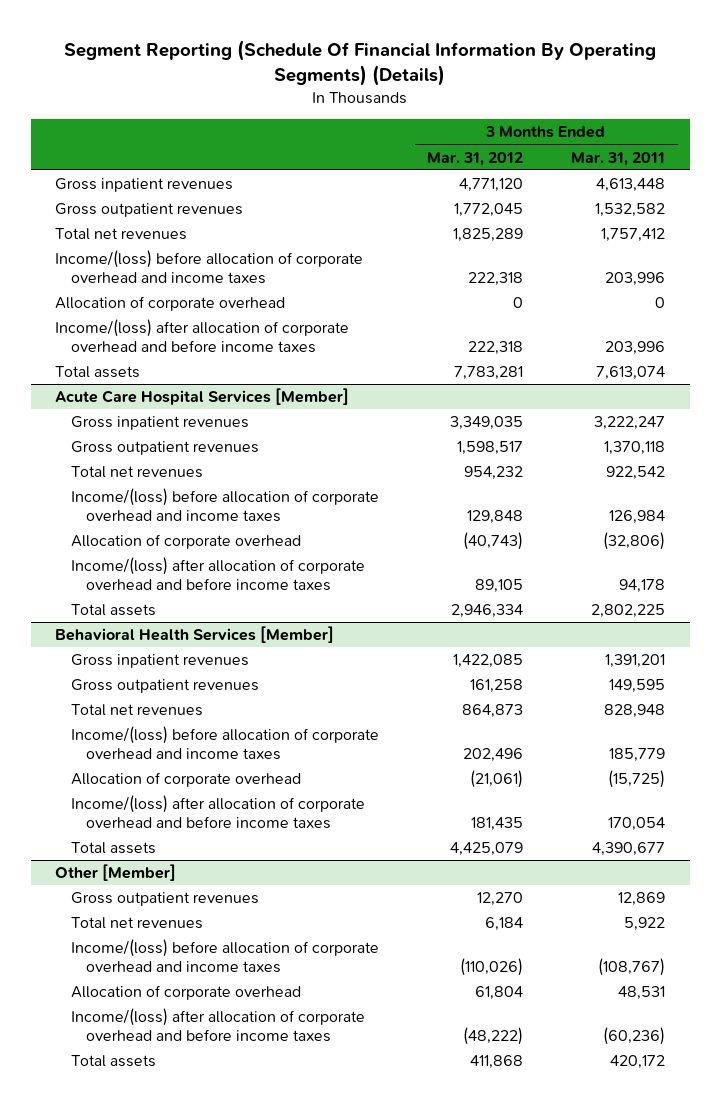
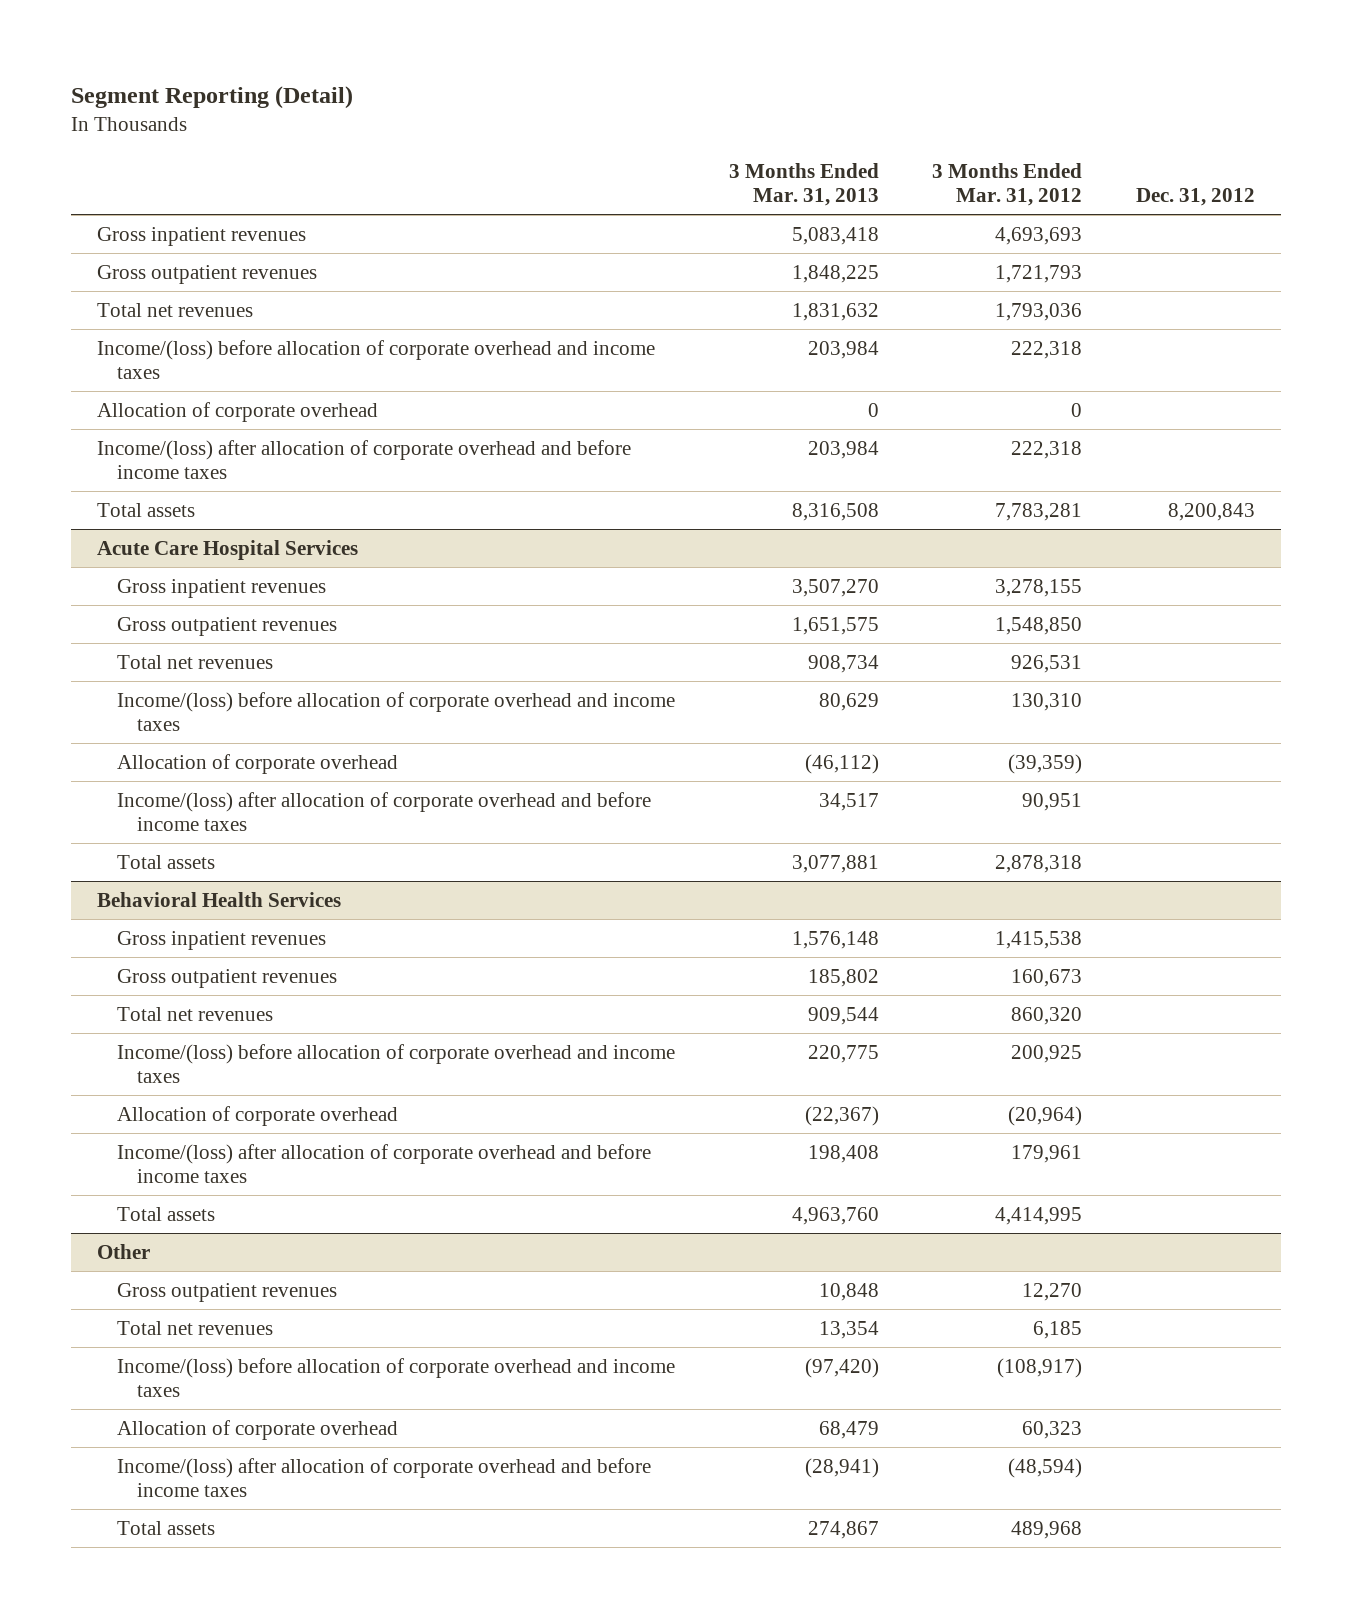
- Segment Reporting (Schedule Of Financial Information By Operating Segments) (Details)
+ Segment Reporting (Detail)
- | 3 Months Ended Mar. 31, 2012 | 3 Months Ended Mar. 31, 2011
+ | 3 Months Ended Mar. 31, 2013 | 3 Months Ended Mar. 31, 2012 | Dec. 31, 2012
- Gross inpatient revenues | 4,771,120 | 4,613,448
- Gross outpatient revenues | 1,772,045 | 1,532,582
- Total net revenues | 1,825,289 | 1,757,412
+ Gross inpatient revenues | 5,083,418 | 4,693,693 |
+ Gross outpatient revenues | 1,848,225 | 1,721,793 |
+ Total net revenues | 1,831,632 | 1,793,036 |
- Acute Care Hospital Services [Member]
- Gross inpatient revenues | 3,349,035 | 3,222,247
- Gross outpatient revenues | 1,598,517 | 1,370,118
- Total net revenues | 954,232 | 922,542
- Income/(loss) before allocation of corporate overhead and income taxes | 129,848 | 126,984
- Allocation of corporate overhead | (40,743) | (32,806)
- Income/(loss) after allocation of corporate overhead and before income taxes | 89,105 | 94,178
- Total assets | 2,946,334 | 2,802,225
- Behavioral Health Services [Member]
- Gross inpatient revenues | 1,422,085 | 1,391,201
- Gross outpatient revenues | 161,258 | 149,595
- Total net revenues | 864,873 | 828,948
- Income/(loss) before allocation of corporate overhead and income taxes | 202,496 | 185,779
- Allocation of corporate overhead | (21,061) | (15,725)
- Income/(loss) after allocation of corporate overhead and before income taxes | 181,435 | 170,054
- Total assets | 4,425,079 | 4,390,677
- Other [Member]
+ Acute Care Hospital Services
+ Gross inpatient revenues | 3,507,270 | 3,278,155 |
+ Gross outpatient revenues | 1,651,575 | 1,548,850 |
+ Total net revenues | 908,734 | 926,531 |
+ Income/(loss) before allocation of corporate overhead and income taxes | 80,629 | 130,310 |
+ Allocation of corporate overhead | (46,112) | (39,359) |
+ Income/(loss) after allocation of corporate overhead and before income taxes | 34,517 | 90,951 |
+ Total assets | 3,077,881 | 2,878,318 |
+ Behavioral Health Services
+ Gross inpatient revenues | 1,576,148 | 1,415,538 |
+ Gross outpatient revenues | 185,802 | 160,673 |
+ Total net revenues | 909,544 | 860,320 |
+ Income/(loss) before allocation of corporate overhead and income taxes | 220,775 | 200,925 |
+ Allocation of corporate overhead | (22,367) | (20,964) |
+ Income/(loss) after allocation of corporate overhead and before income taxes | 198,408 | 179,961 |
+ Total assets | 4,963,760 | 4,414,995 |
+ Other
- Total net revenues | 6,184 | 5,922
- Income/(loss) before allocation of corporate overhead and income taxes | (110,026) | (108,767)
- Allocation of corporate overhead | 61,804 | 48,531
- Income/(loss) after allocation of corporate overhead and before income taxes | (48,222) | (60,236)
- Total assets | 411,868 | 420,172
+ Total net revenues | 13,354 | 6,185 |
+ Income/(loss) before allocation of corporate overhead and income taxes | (97,420) | (108,917) |
+ Allocation of corporate overhead | 68,479 | 60,323 |
+ Income/(loss) after allocation of corporate overhead and before income taxes | (28,941) | (48,594) |
+ Total assets | 274,867 | 489,968 |

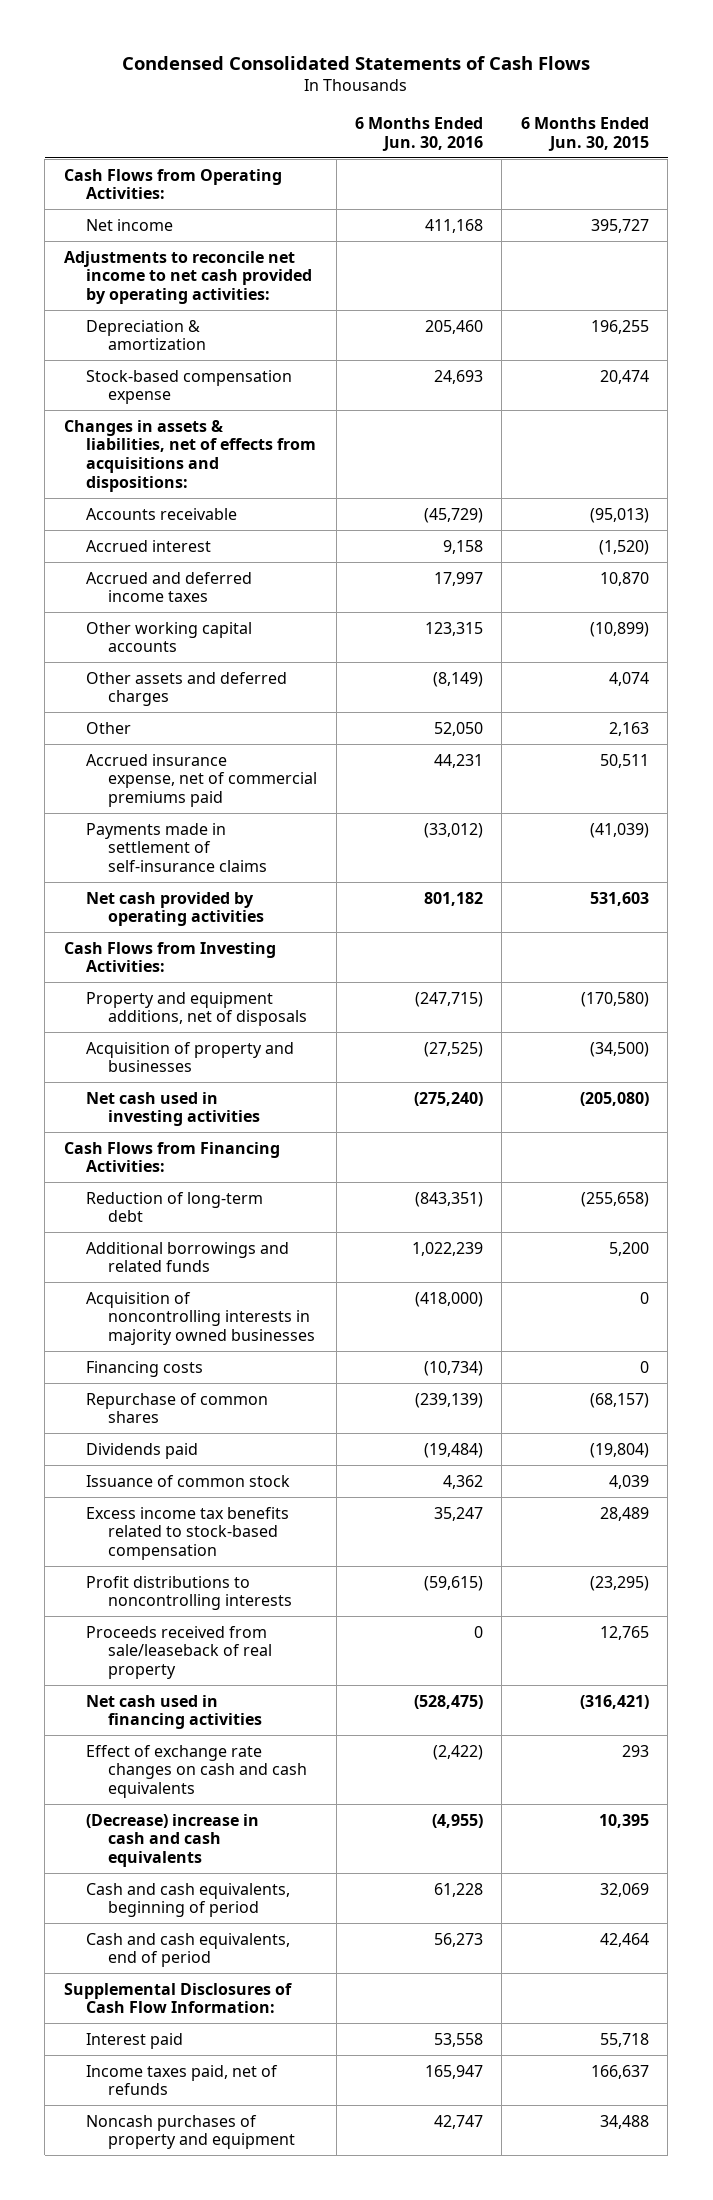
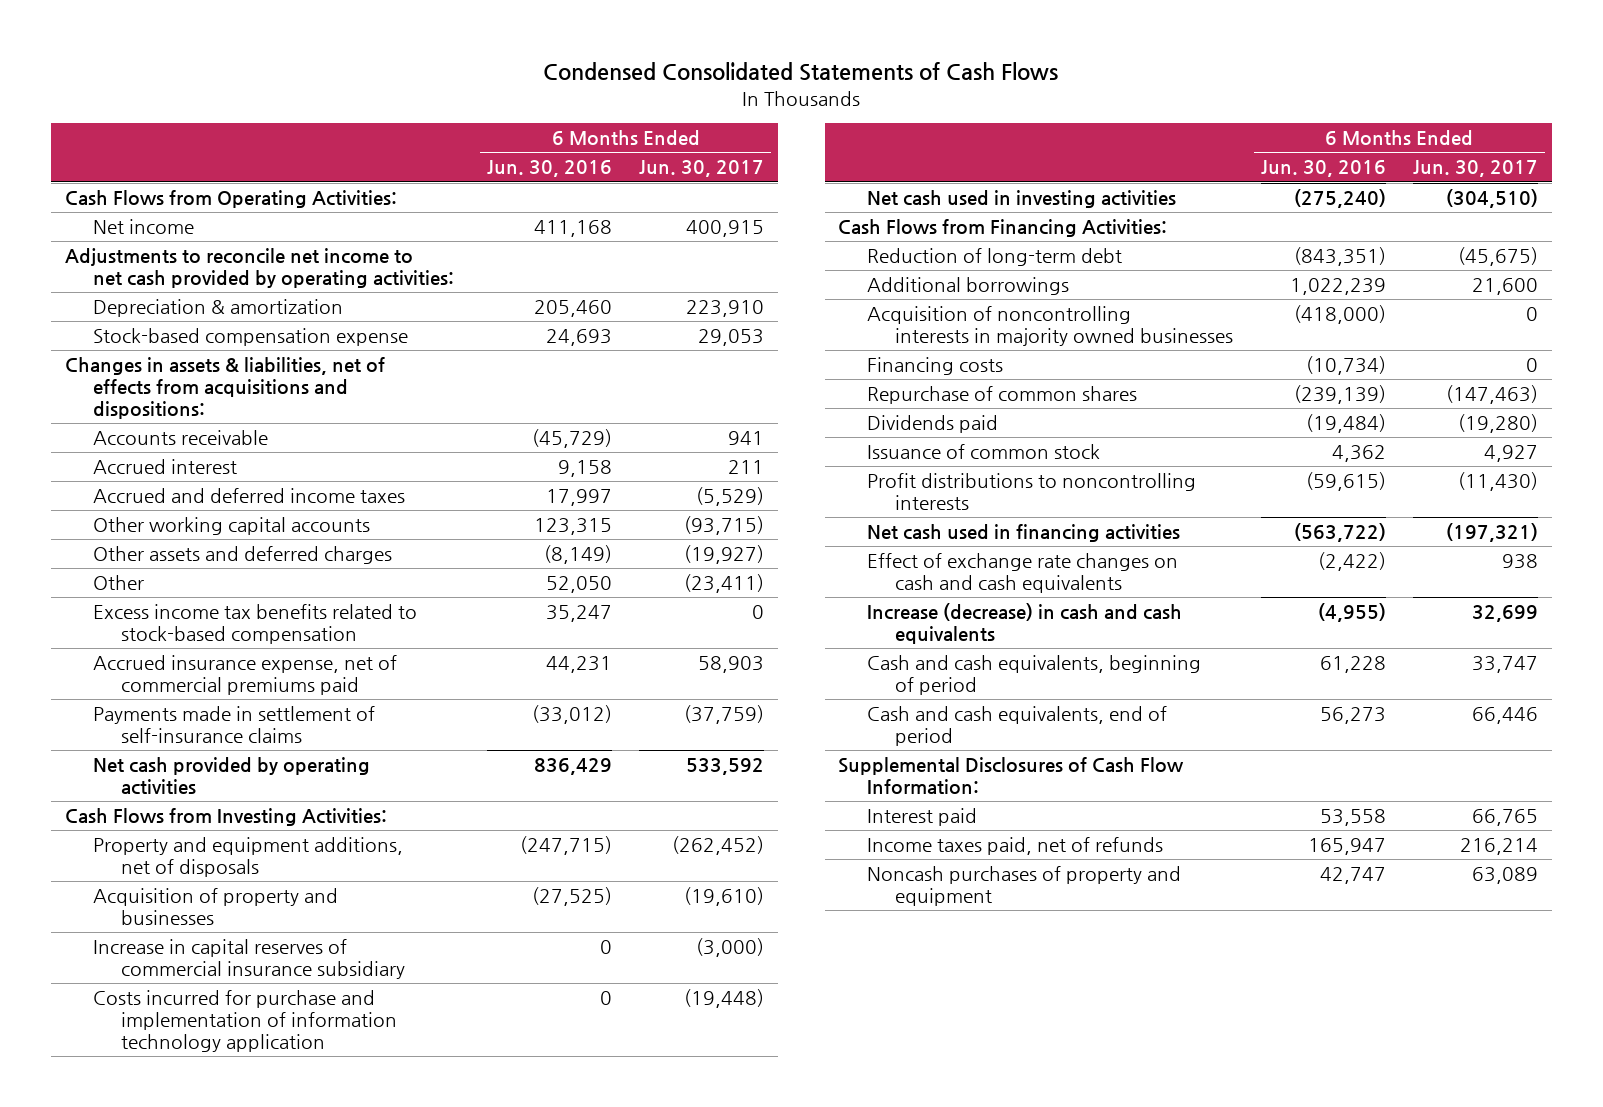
- | 6 Months Ended Jun. 30, 2016 | 6 Months Ended Jun. 30, 2015
+ | 6 Months Ended Jun. 30, 2016 | 6 Months Ended Jun. 30, 2017
moved up: Excess income tax benefits related to stock-based compensation | 35,247 | 0
- Net cash provided by operating activities | 801,182 | 531,603
+ Net cash provided by operating activities | 836,429 | 533,592
+ Increase in capital reserves of commercial insurance subsidiary | 0 | (3,000)
+ Costs incurred for purchase and implementation of information technology application | 0 | (19,448)
- Additional borrowings and related funds | 1,022,239 | 5,200
+ Additional borrowings | 1,022,239 | 21,600
- Proceeds received from sale/leaseback of real property | 0 | 12,765
- Net cash used in financing activities | (528,475) | (316,421)
+ Net cash used in financing activities | (563,722) | (197,321)
- (Decrease) increase in cash and cash equivalents | (4,955) | 10,395
+ Increase (decrease) in cash and cash equivalents | (4,955) | 32,699

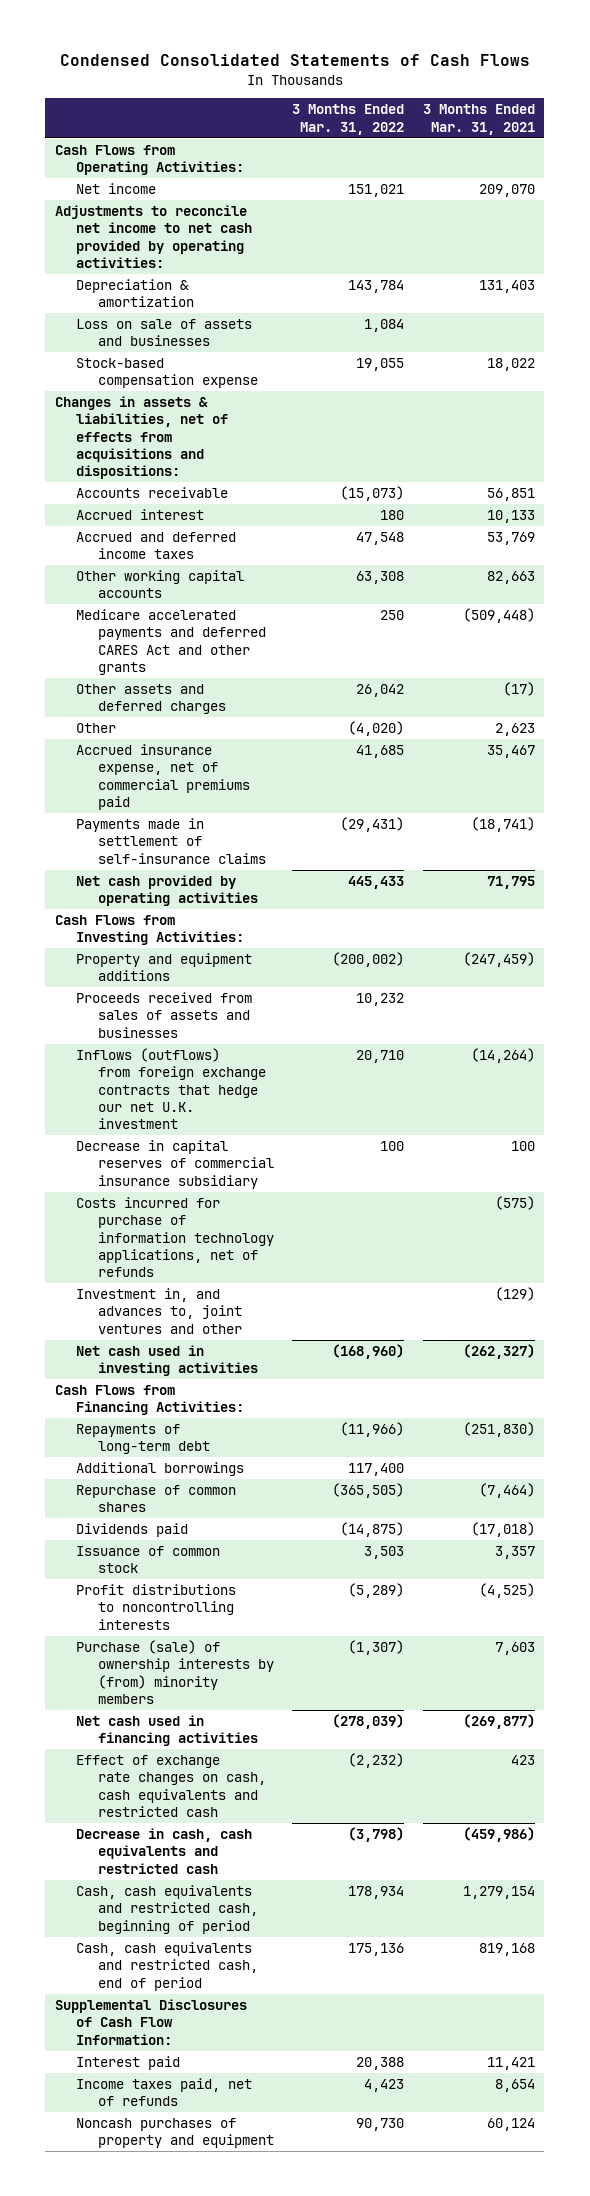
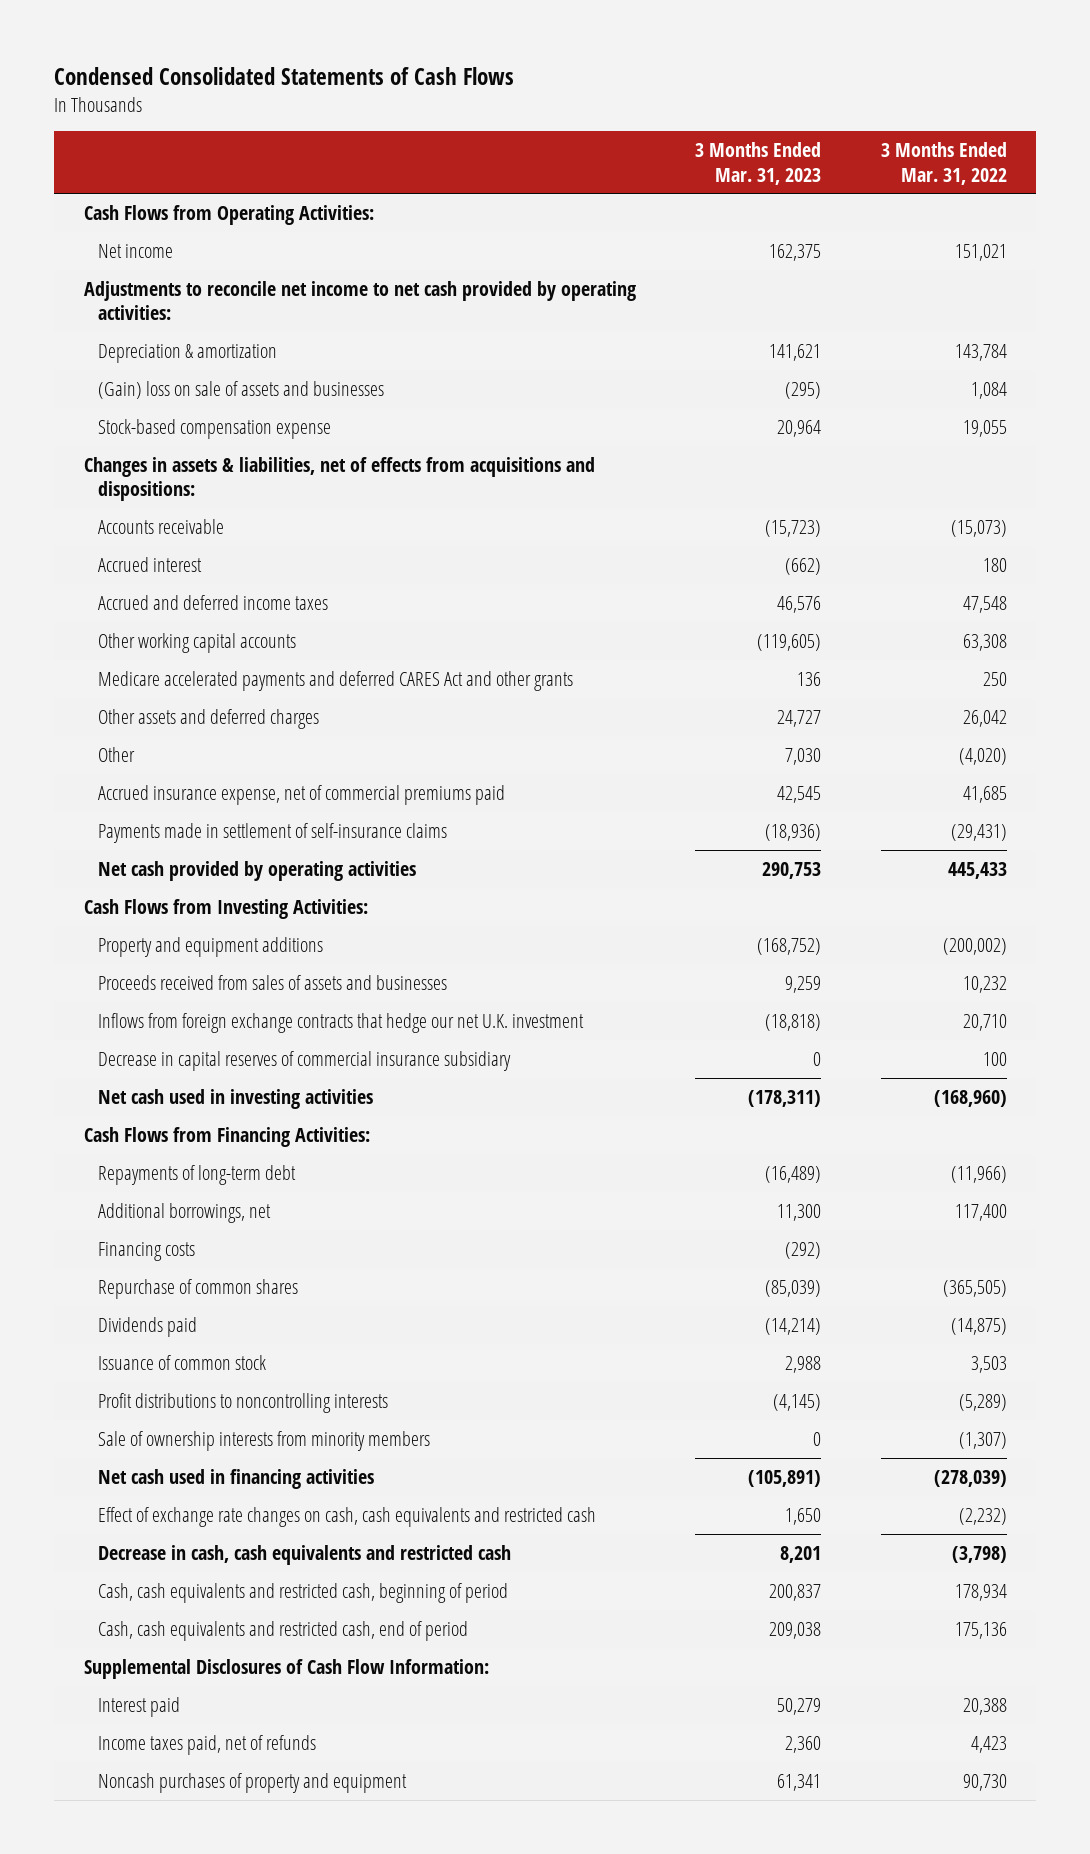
- | 3 Months Ended Mar. 31, 2022 | 3 Months Ended Mar. 31, 2021
+ | 3 Months Ended Mar. 31, 2023 | 3 Months Ended Mar. 31, 2022
- Loss on sale of assets and businesses | 1,084 |
+ (Gain) loss on sale of assets and businesses | (295) | 1,084
- Inflows (outflows) from foreign exchange contracts that hedge our net U.K. investment | 20,710 | (14,264)
+ Inflows from foreign exchange contracts that hedge our net U.K. investment | (18,818) | 20,710
- Costs incurred for purchase of information technology applications, net of refunds | | (575)
- Investment in, and advances to, joint ventures and other | | (129)
- Additional borrowings | 117,400 |
+ Additional borrowings, net | 11,300 | 117,400
+ Financing costs | (292) |
- Purchase (sale) of ownership interests by (from) minority members | (1,307) | 7,603
+ Sale of ownership interests from minority members | 0 | (1,307)

